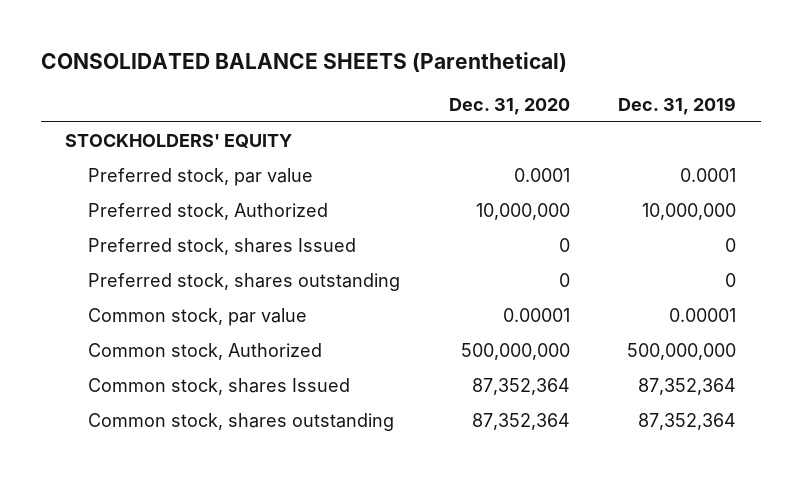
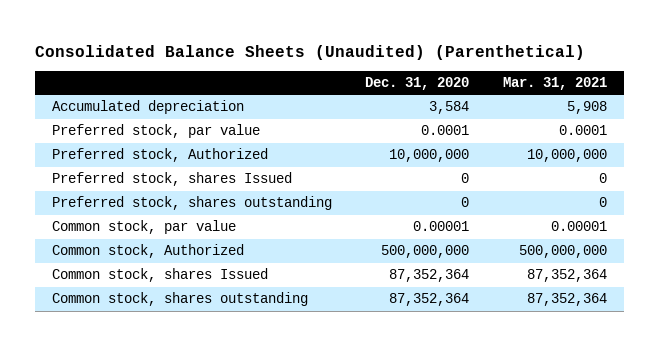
- CONSOLIDATED BALANCE SHEETS (Parenthetical)
+ Consolidated Balance Sheets (Unaudited) (Parenthetical)
- | Dec. 31, 2020 | Dec. 31, 2019
+ | Dec. 31, 2020 | Mar. 31, 2021
- STOCKHOLDERS' EQUITY
+ Accumulated depreciation | 3,584 | 5,908

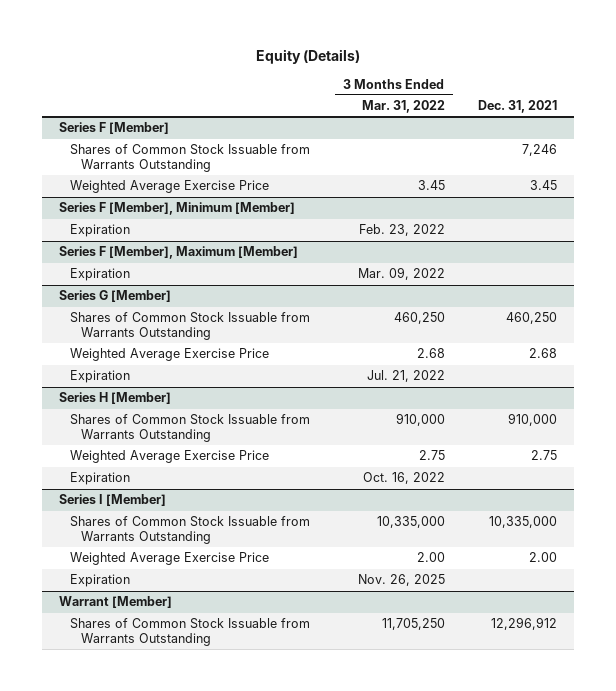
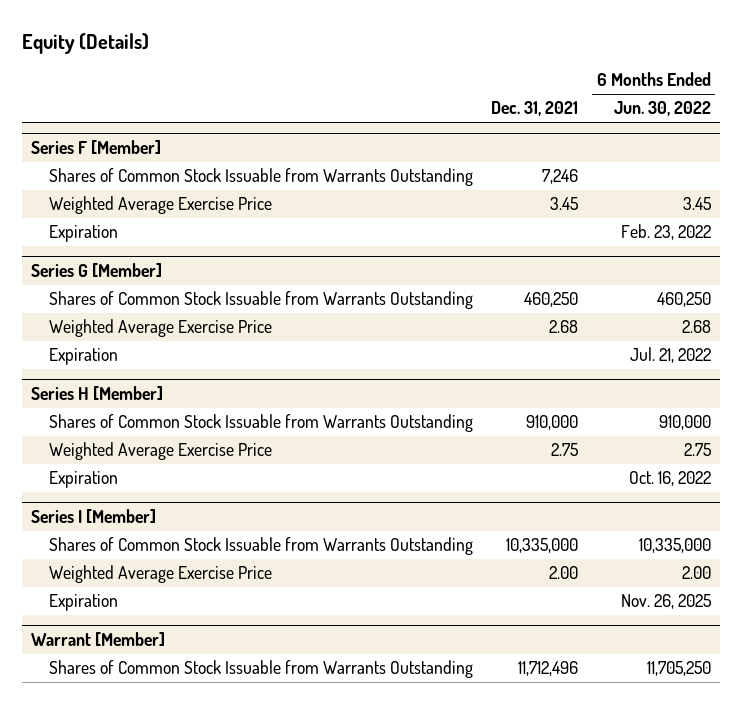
- | 3 Months Ended Mar. 31, 2022 | Dec. 31, 2021
+ | Dec. 31, 2021 | 6 Months Ended Jun. 30, 2022
- Series F [Member], Minimum [Member]
- Series F [Member], Maximum [Member]
- Expiration | Mar. 09, 2022 |
@ Warrant [Member]
- Shares of Common Stock Issuable from Warrants Outstanding | 11,705,250 | 12,296,912
+ Shares of Common Stock Issuable from Warrants Outstanding | 11,712,496 | 11,705,250

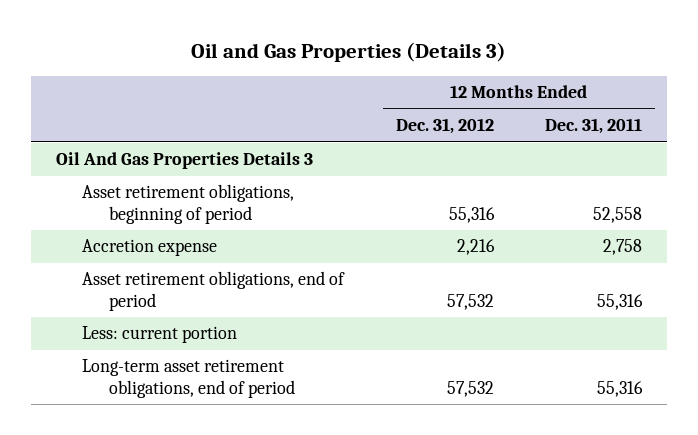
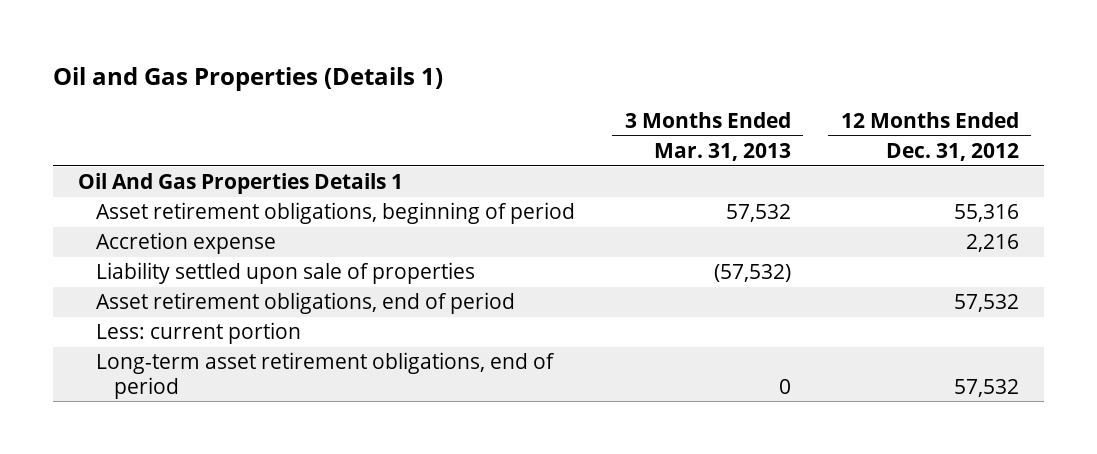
- Oil and Gas Properties (Details 3)
+ Oil and Gas Properties (Details 1)
- | 12 Months Ended Dec. 31, 2012 | 12 Months Ended Dec. 31, 2011
+ | 3 Months Ended Mar. 31, 2013 | 12 Months Ended Dec. 31, 2012
- Oil And Gas Properties Details 3
+ Oil And Gas Properties Details 1
+ Liability settled upon sale of properties | (57,532) |

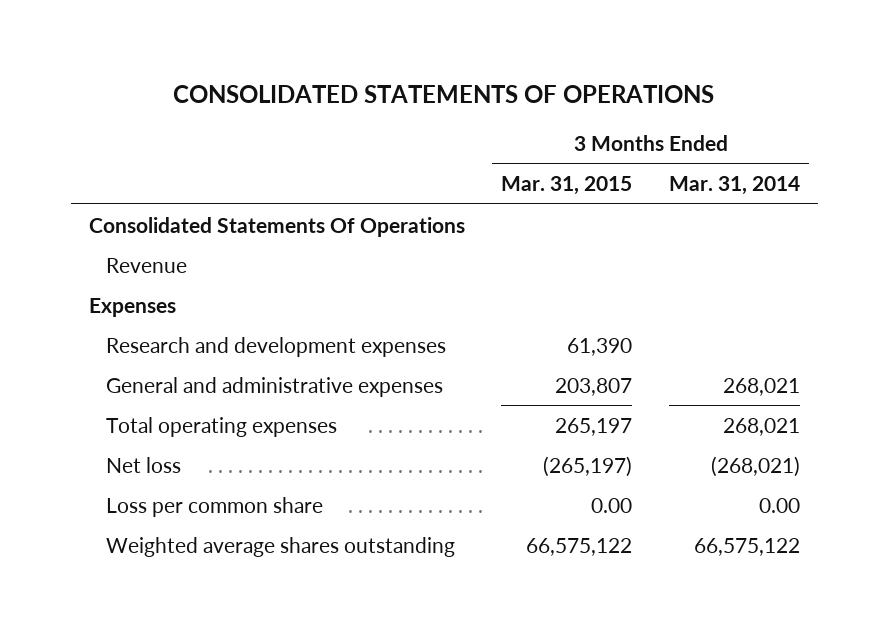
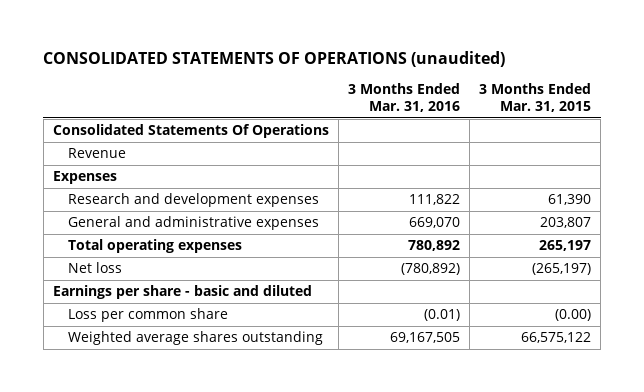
- CONSOLIDATED STATEMENTS OF OPERATIONS
+ CONSOLIDATED STATEMENTS OF OPERATIONS (unaudited)
- | 3 Months Ended Mar. 31, 2015 | 3 Months Ended Mar. 31, 2014
+ | 3 Months Ended Mar. 31, 2016 | 3 Months Ended Mar. 31, 2015
- Loss per common share | 0.00 | 0.00
+ Earnings per share - basic and diluted
+ Loss per common share | (0.01) | (0.00)

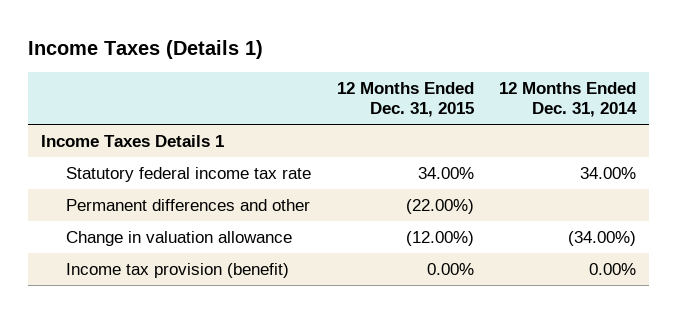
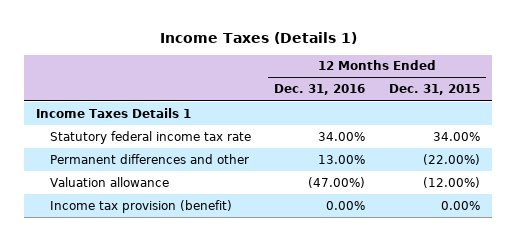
- | 12 Months Ended Dec. 31, 2015 | 12 Months Ended Dec. 31, 2014
+ | 12 Months Ended Dec. 31, 2016 | 12 Months Ended Dec. 31, 2015
- Change in valuation allowance | (12.00%) | (34.00%)
+ Valuation allowance | (47.00%) | (12.00%)

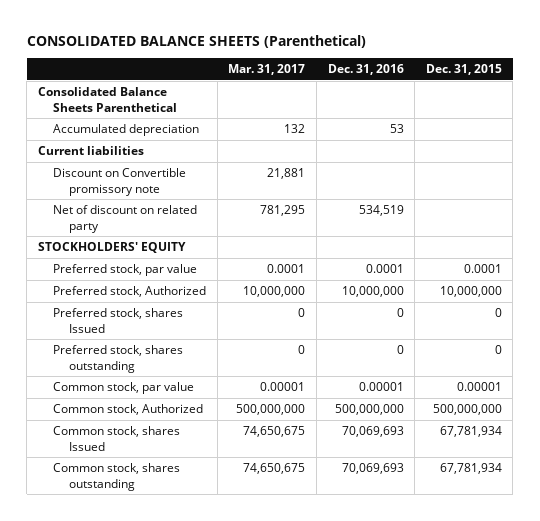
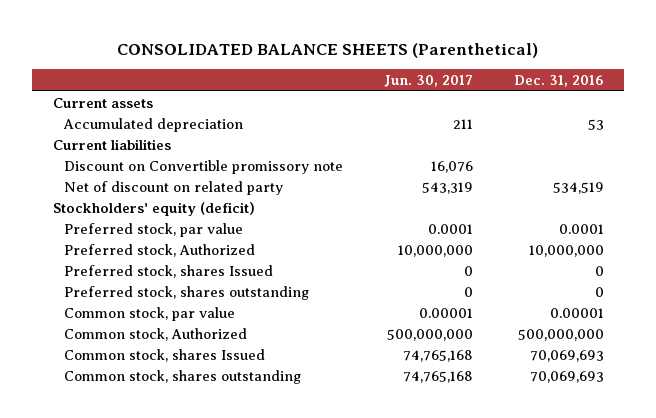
- | Mar. 31, 2017 | Dec. 31, 2016 | Dec. 31, 2015
+ | Jun. 30, 2017 | Dec. 31, 2016
- Consolidated Balance Sheets Parenthetical
+ Current assets
- STOCKHOLDERS' EQUITY
+ Stockholders' equity (deficit)

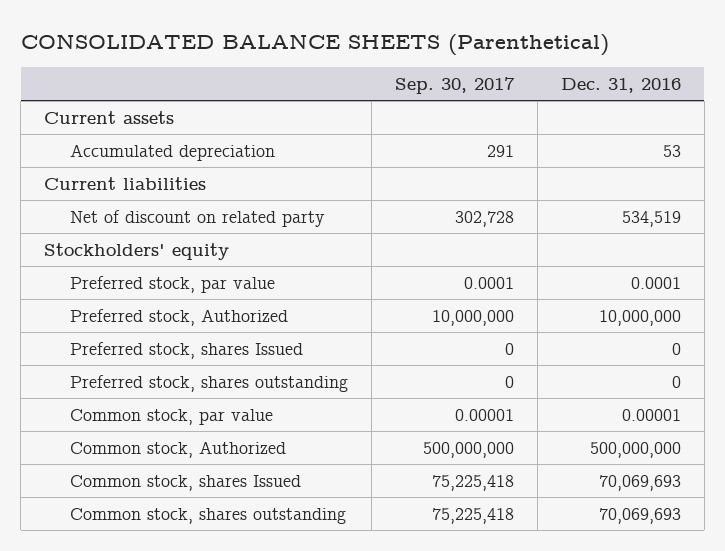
- | Jun. 30, 2017 | Dec. 31, 2016
+ | Sep. 30, 2017 | Dec. 31, 2016
- Discount on Convertible promissory note | 16,076 |
- Stockholders' equity (deficit)
+ Stockholders' equity

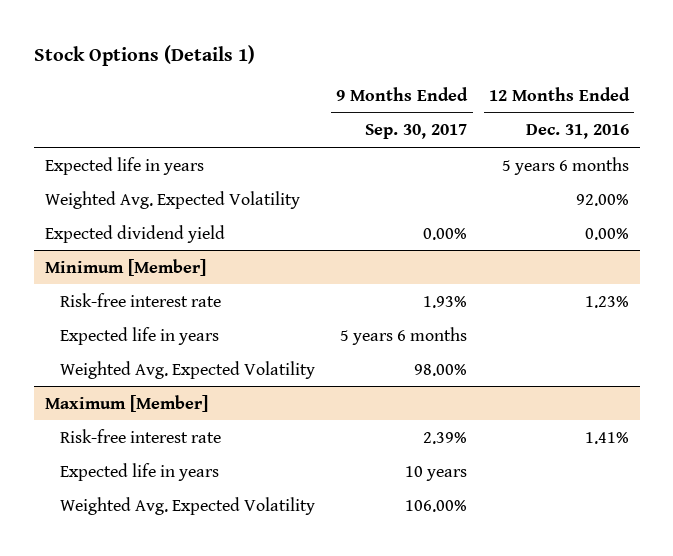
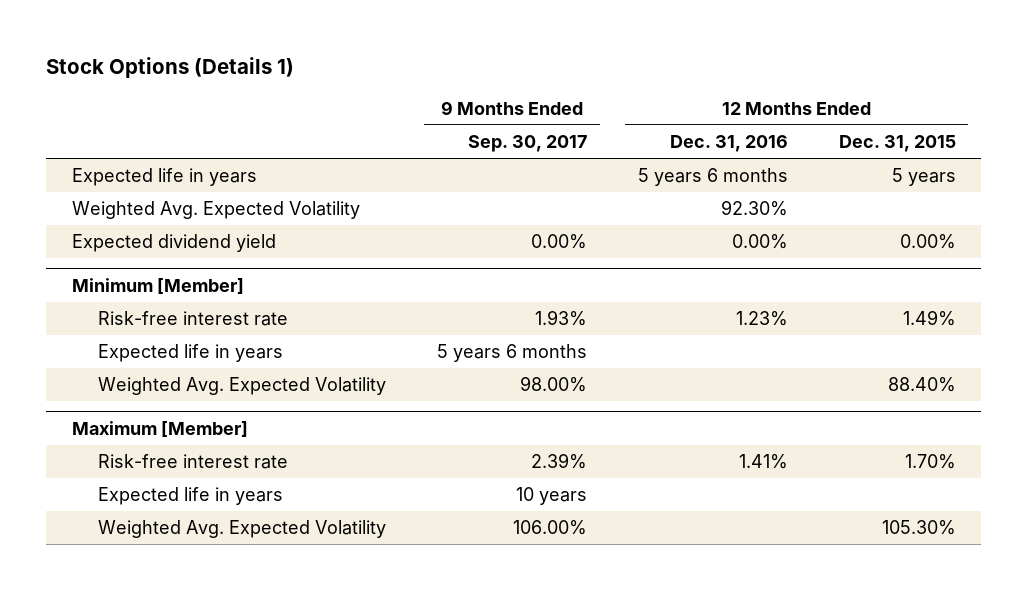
- | 9 Months Ended Sep. 30, 2017 | 12 Months Ended Dec. 31, 2016
+ | 9 Months Ended Sep. 30, 2017 | 12 Months Ended Dec. 31, 2016 | 12 Months Ended Dec. 31, 2015
- Weighted Avg. Expected Volatility | | 92.00%
+ Weighted Avg. Expected Volatility | | 92.30% |

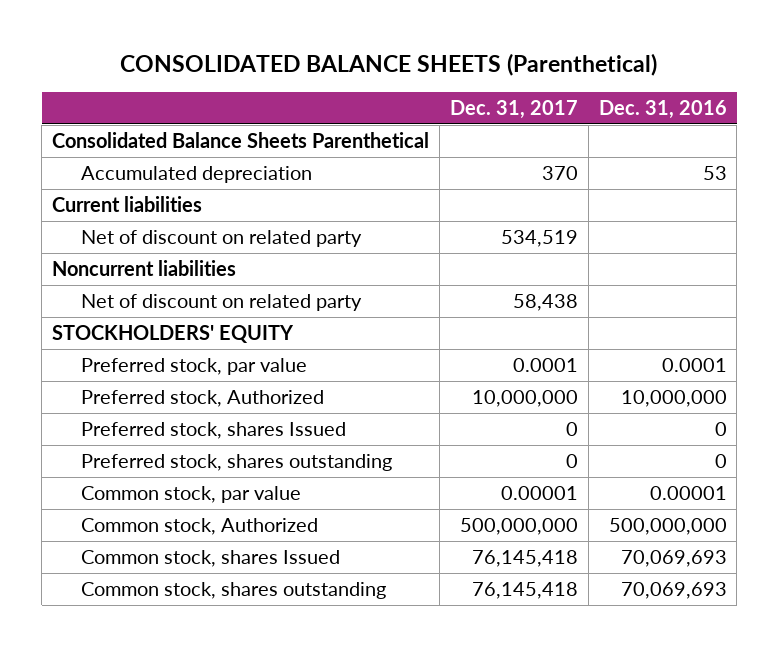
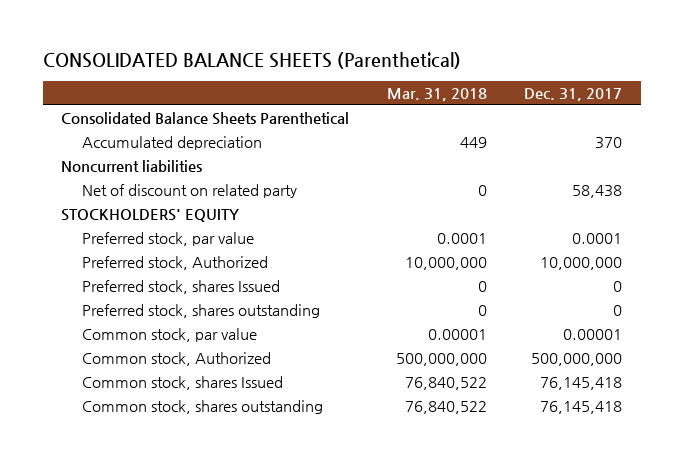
- | Dec. 31, 2017 | Dec. 31, 2016
+ | Mar. 31, 2018 | Dec. 31, 2017
- Current liabilities
- Net of discount on related party | 534,519 |

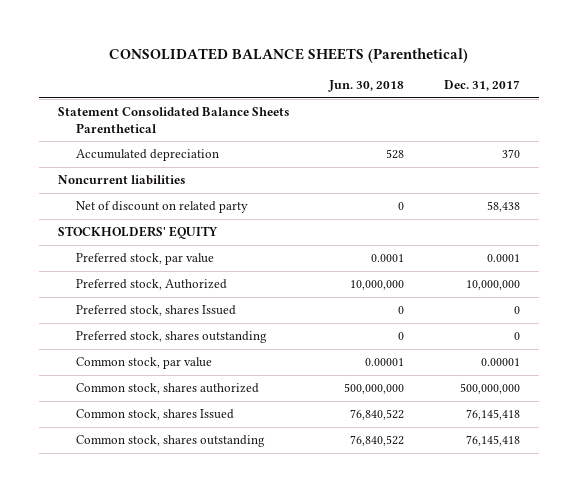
- | Mar. 31, 2018 | Dec. 31, 2017
+ | Jun. 30, 2018 | Dec. 31, 2017
- Consolidated Balance Sheets Parenthetical
+ Statement Consolidated Balance Sheets Parenthetical
- Common stock, Authorized | 500,000,000 | 500,000,000
+ Common stock, shares authorized | 500,000,000 | 500,000,000

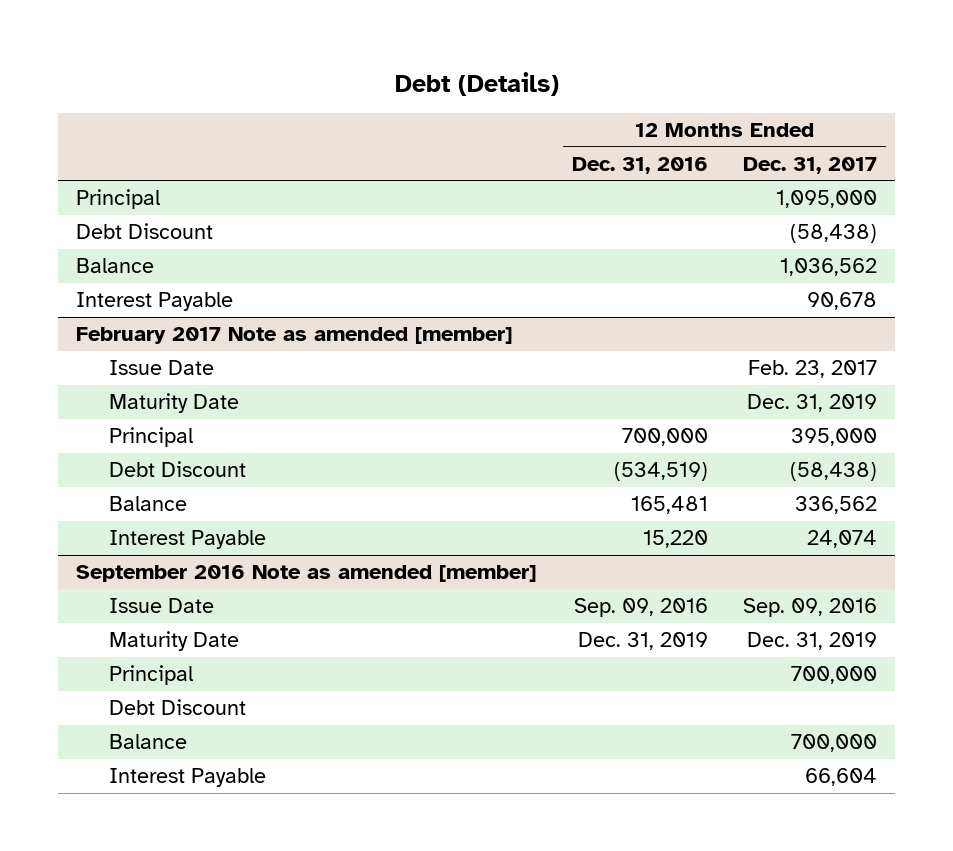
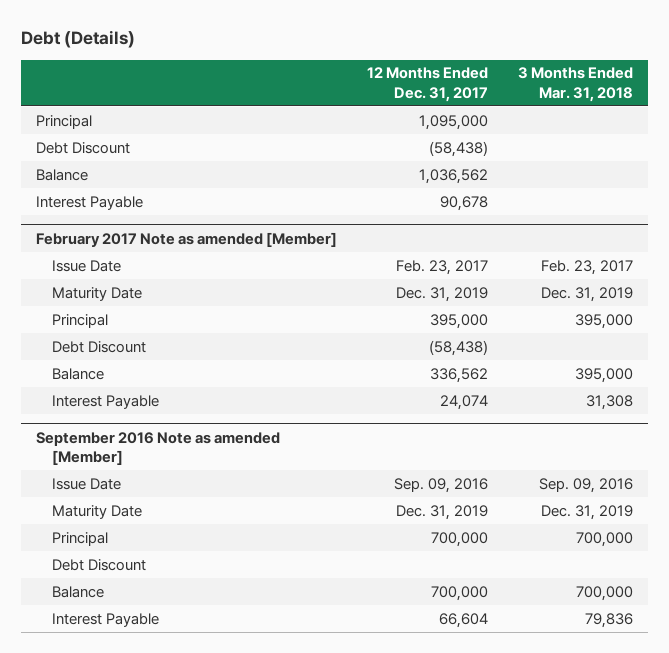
- | 12 Months Ended Dec. 31, 2016 | 12 Months Ended Dec. 31, 2017
+ | 12 Months Ended Dec. 31, 2017 | 3 Months Ended Mar. 31, 2018
- February 2017 Note as amended [member]
+ February 2017 Note as amended [Member]
- September 2016 Note as amended [member]
+ September 2016 Note as amended [Member]

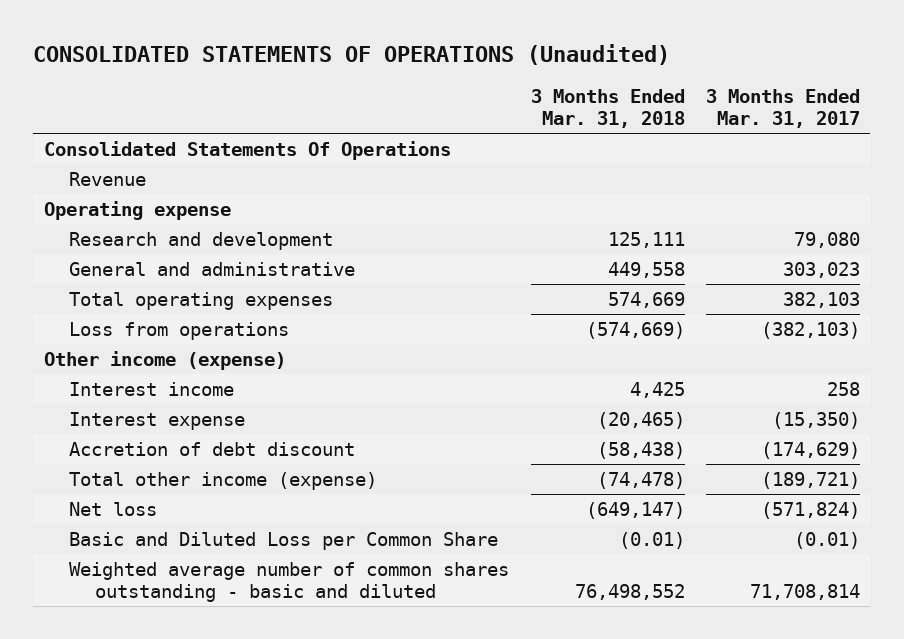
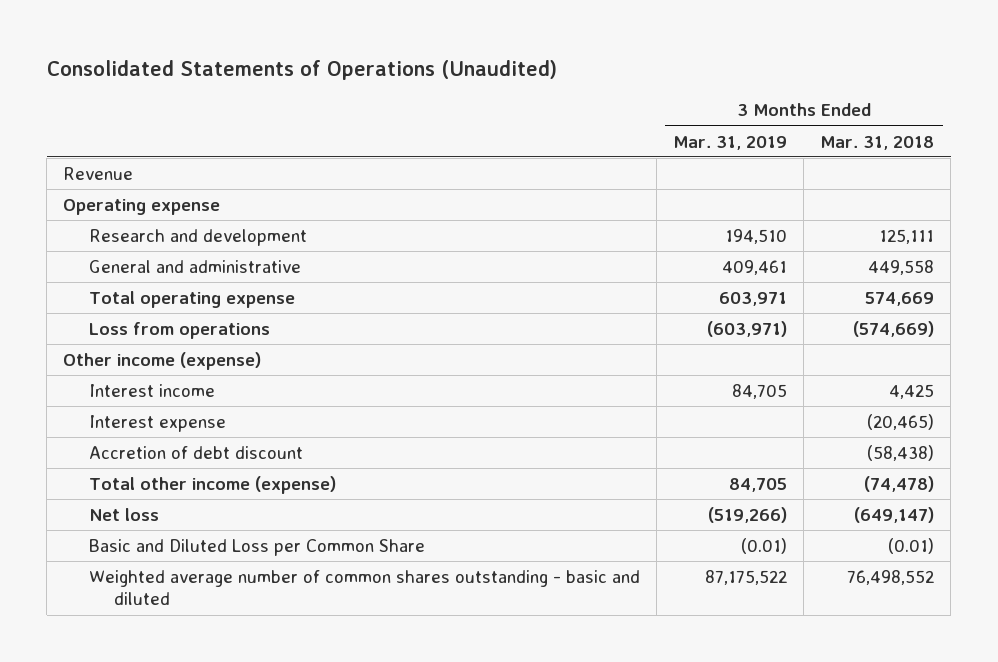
- CONSOLIDATED STATEMENTS OF OPERATIONS (Unaudited)
+ Consolidated Statements of Operations (Unaudited)
- | 3 Months Ended Mar. 31, 2018 | 3 Months Ended Mar. 31, 2017
+ | 3 Months Ended Mar. 31, 2019 | 3 Months Ended Mar. 31, 2018
- Consolidated Statements Of Operations
- Total operating expenses | 574,669 | 382,103
+ Total operating expense | 603,971 | 574,669

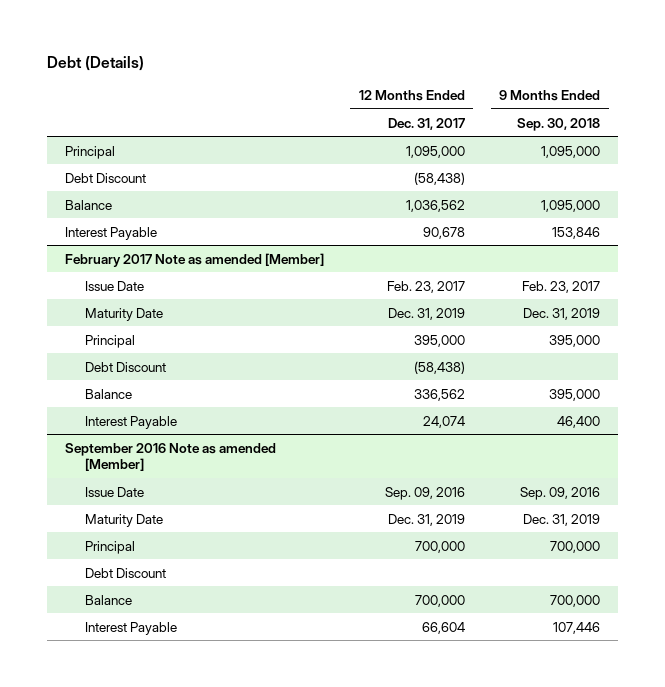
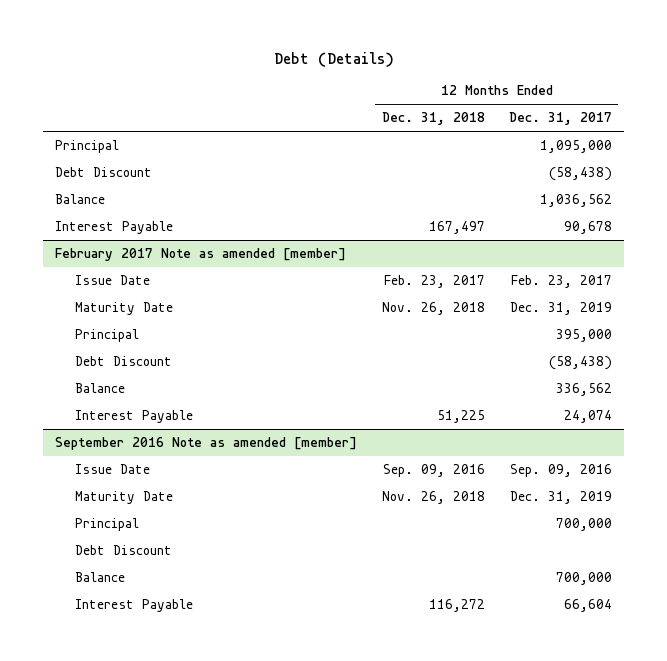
- | 12 Months Ended Dec. 31, 2017 | 9 Months Ended Sep. 30, 2018
+ | 12 Months Ended Dec. 31, 2018 | 12 Months Ended Dec. 31, 2017
- February 2017 Note as amended [Member]
+ February 2017 Note as amended [member]
- September 2016 Note as amended [Member]
+ September 2016 Note as amended [member]

